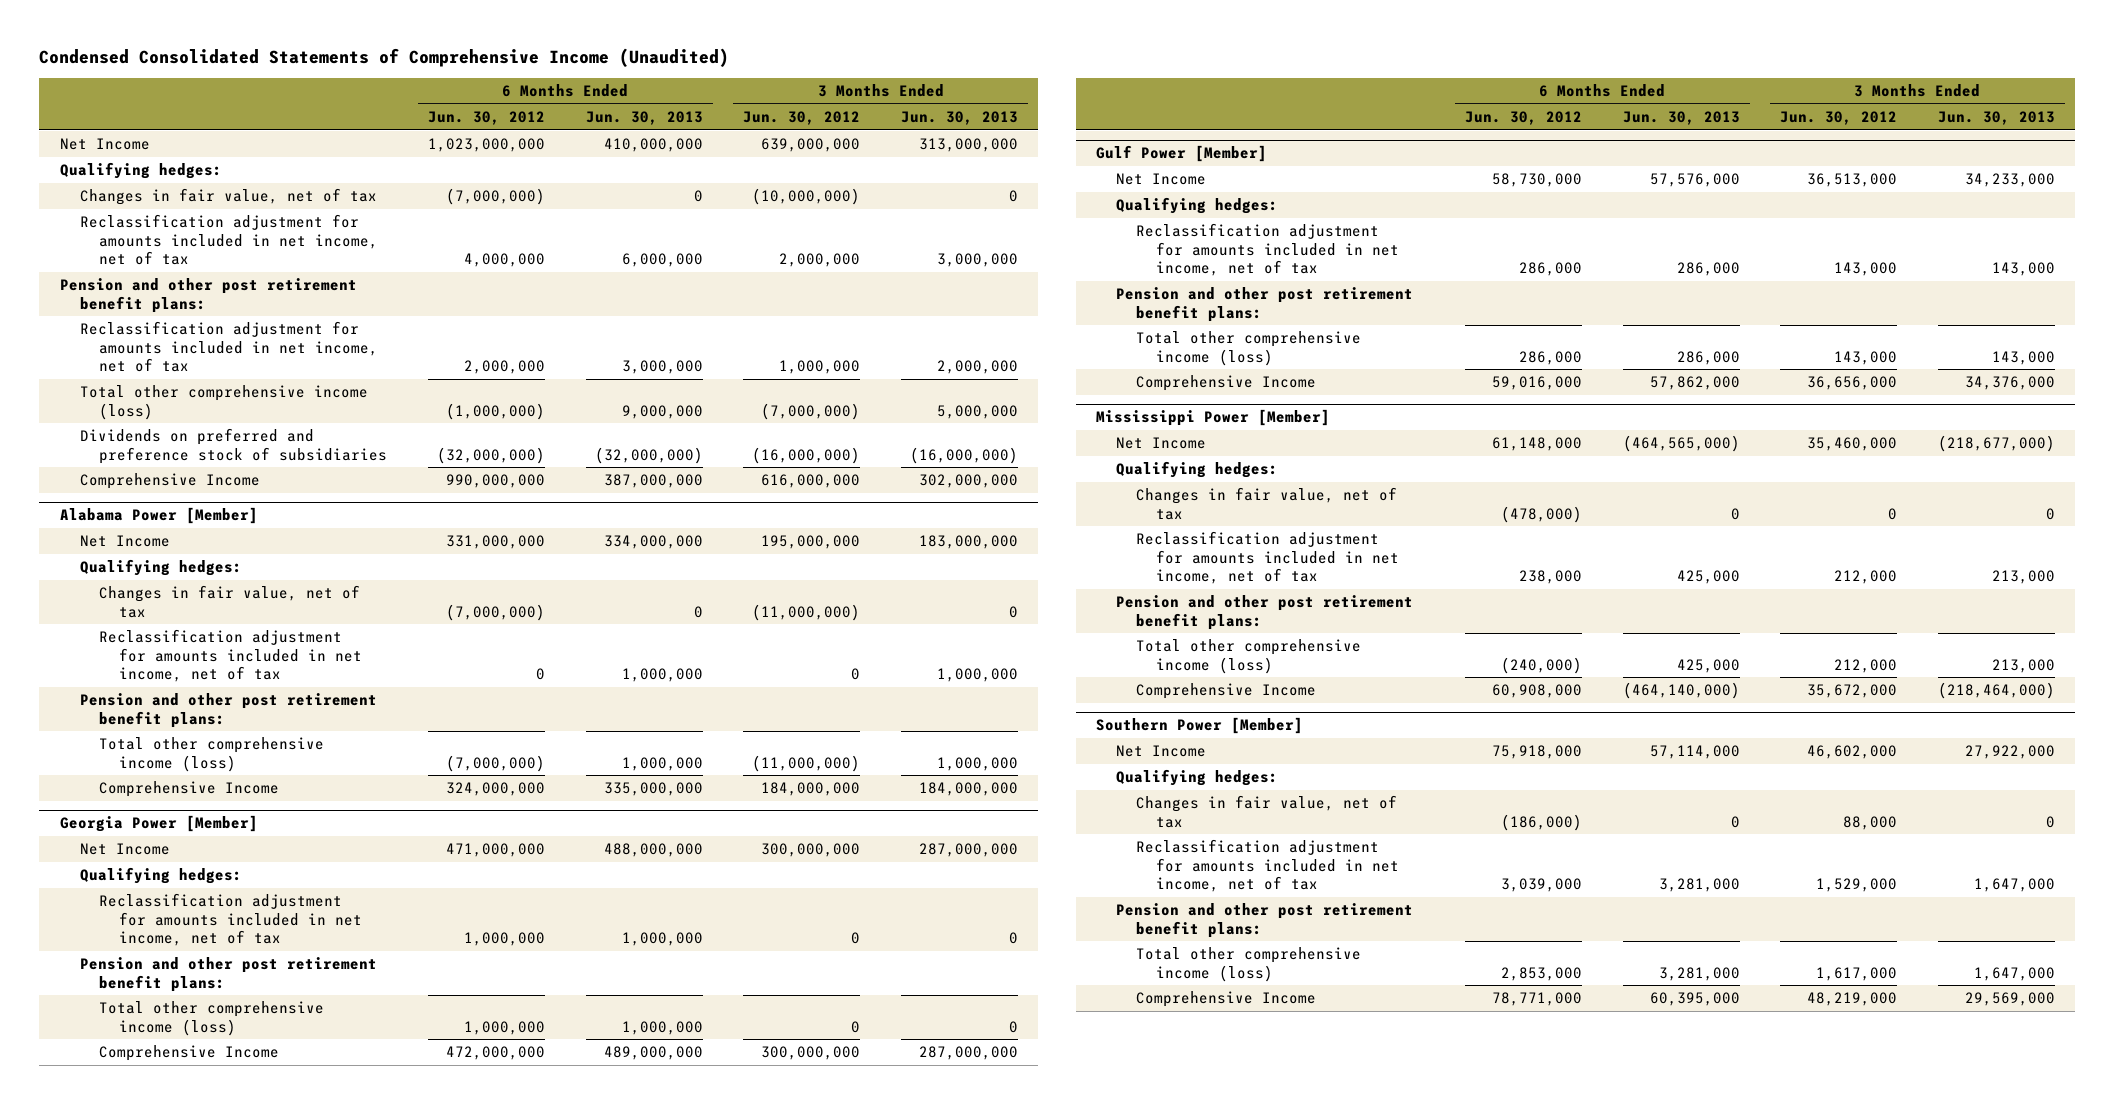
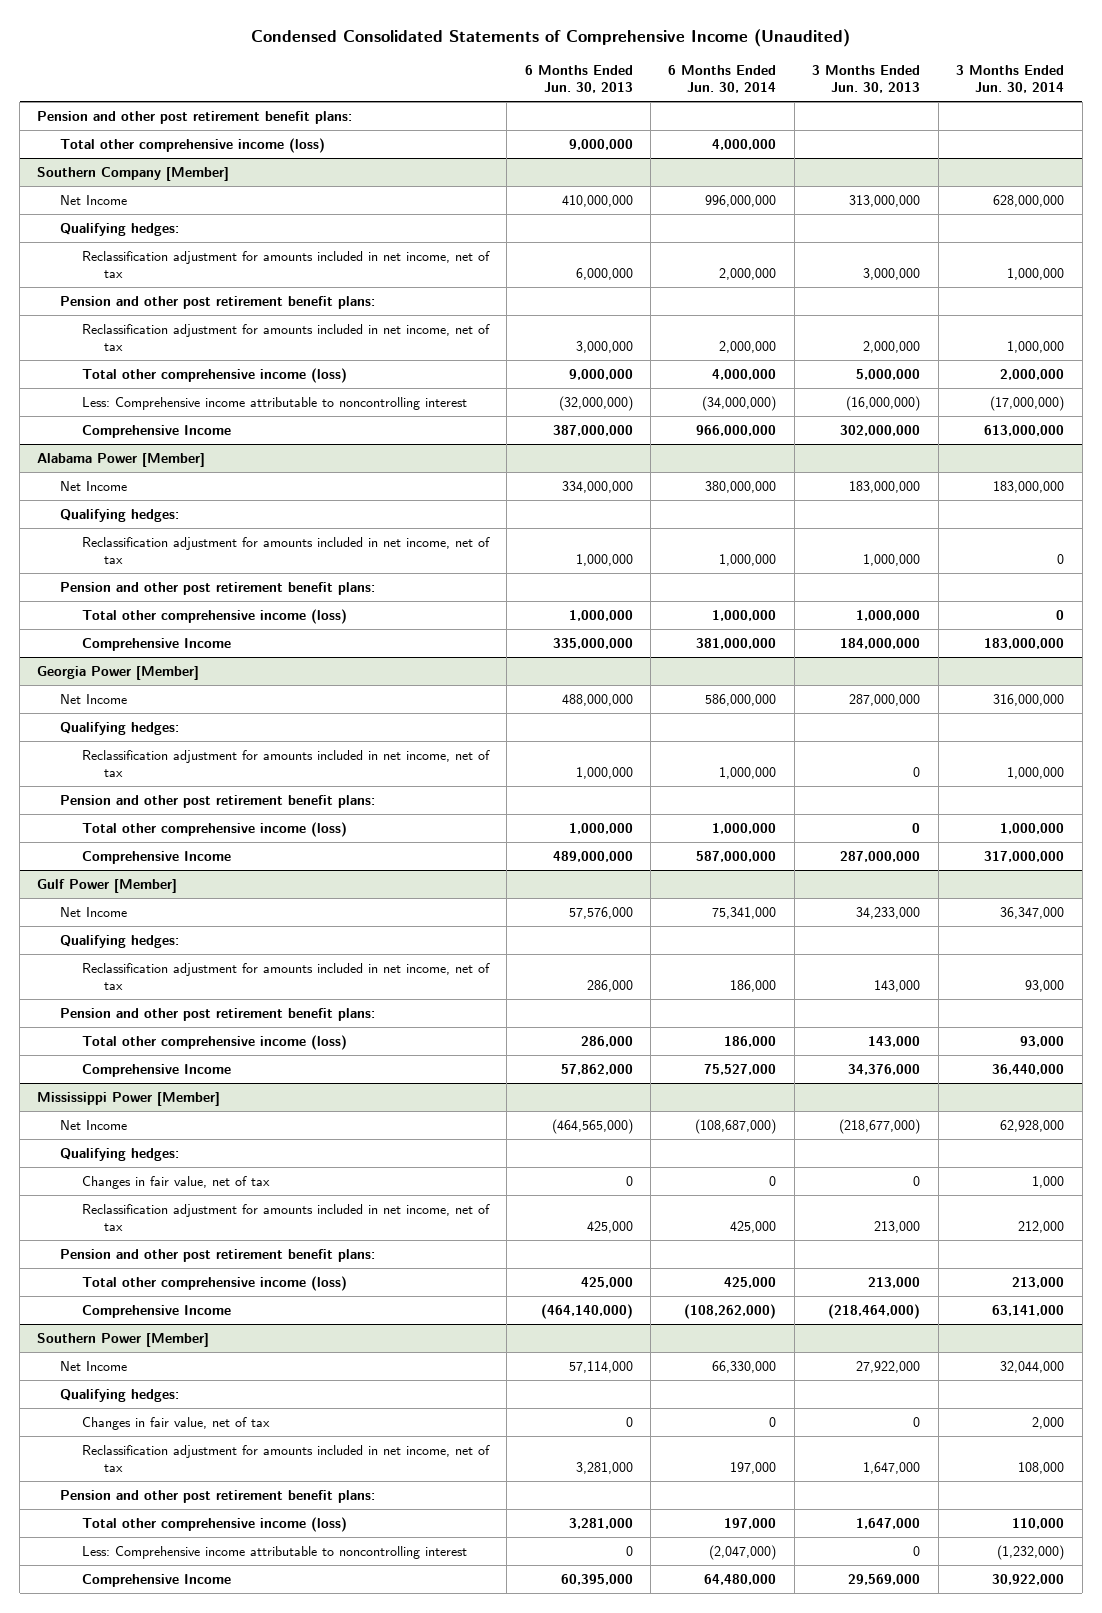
- | 6 Months Ended Jun. 30, 2012 | 6 Months Ended Jun. 30, 2013 | 3 Months Ended Jun. 30, 2012 | 3 Months Ended Jun. 30, 2013
+ | 6 Months Ended Jun. 30, 2013 | 6 Months Ended Jun. 30, 2014 | 3 Months Ended Jun. 30, 2013 | 3 Months Ended Jun. 30, 2014
+ Pension and other post retirement benefit plans:
+ Total other comprehensive income (loss) | 9,000,000 | 4,000,000 | |
+ Southern Company [Member]
- Changes in fair value, net of tax | (7,000,000) | 0 | (10,000,000) | 0
- Dividends on preferred and preference stock of subsidiaries | (32,000,000) | (32,000,000) | (16,000,000) | (16,000,000)
+ Less: Comprehensive income attributable to noncontrolling interest | (32,000,000) | (34,000,000) | (16,000,000) | (17,000,000)
@ Alabama Power [Member]
- Changes in fair value, net of tax | (7,000,000) | 0 | (11,000,000) | 0
@ Southern Power [Member]
+ Less: Comprehensive income attributable to noncontrolling interest | 0 | (2,047,000) | 0 | (1,232,000)

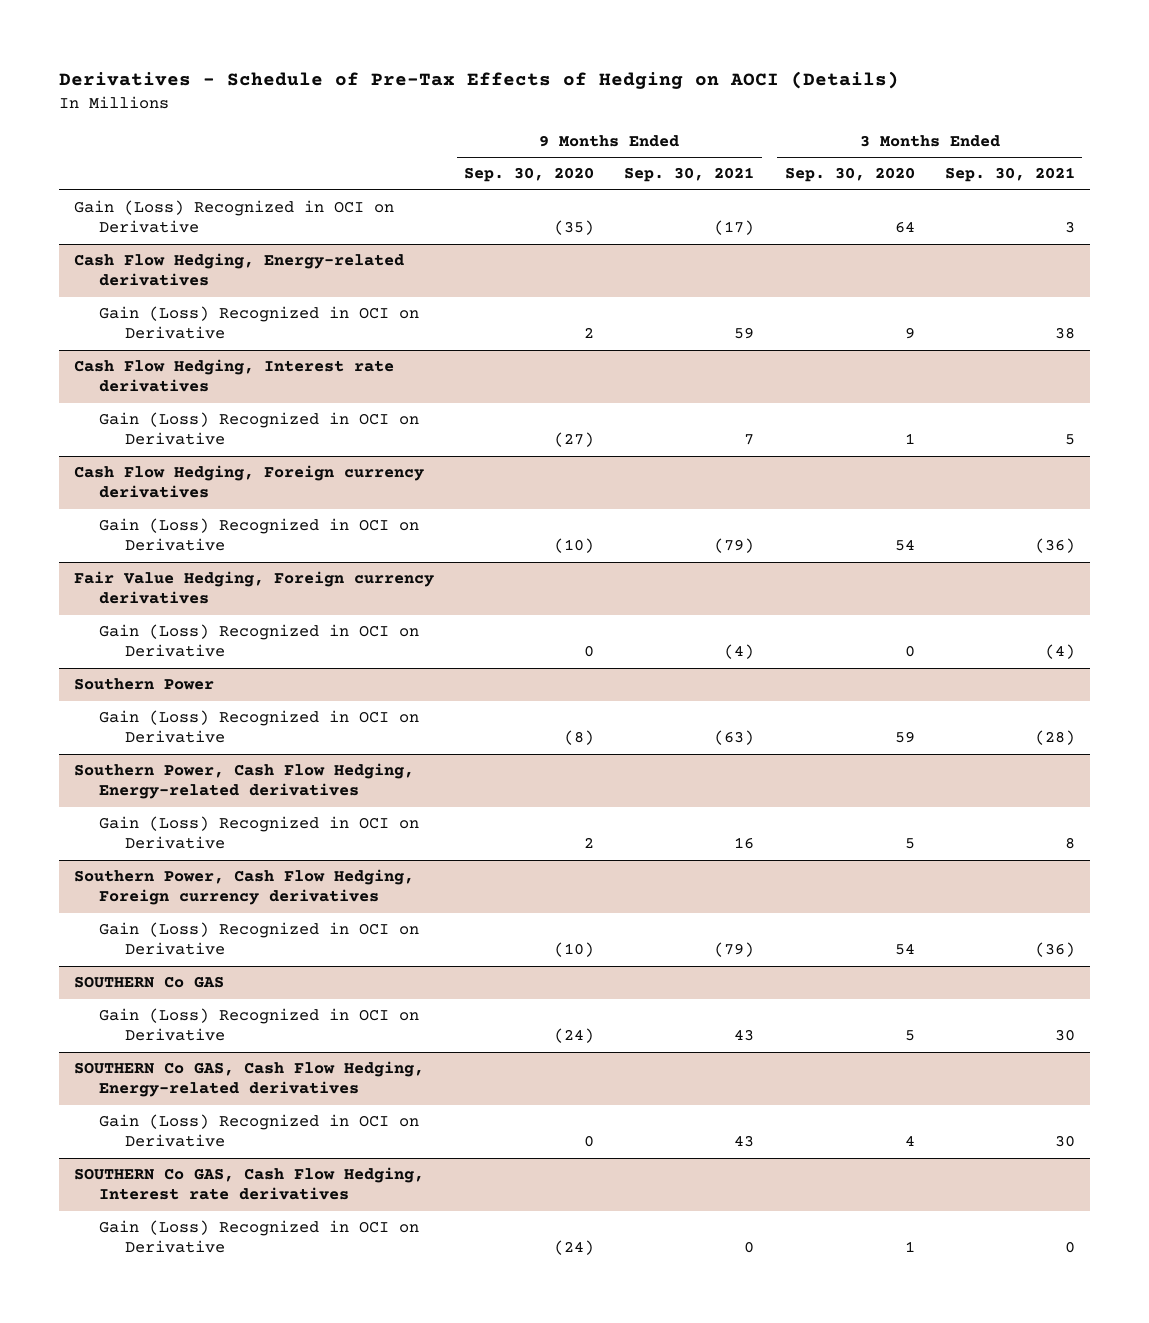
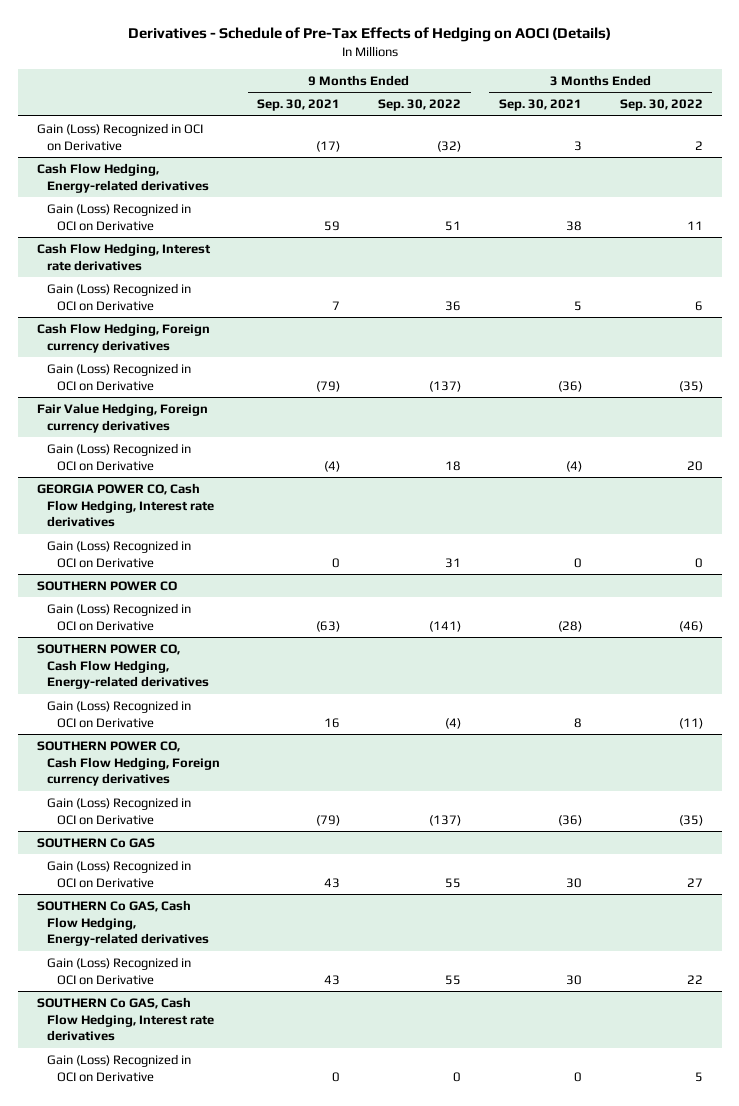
- | 9 Months Ended Sep. 30, 2020 | 9 Months Ended Sep. 30, 2021 | 3 Months Ended Sep. 30, 2020 | 3 Months Ended Sep. 30, 2021
+ | 9 Months Ended Sep. 30, 2021 | 9 Months Ended Sep. 30, 2022 | 3 Months Ended Sep. 30, 2021 | 3 Months Ended Sep. 30, 2022
- Southern Power
+ GEORGIA POWER CO, Cash Flow Hedging, Interest rate derivatives
+ Gain (Loss) Recognized in OCI on Derivative | 0 | 31 | 0 | 0
+ SOUTHERN POWER CO
- Southern Power, Cash Flow Hedging, Energy-related derivatives
+ SOUTHERN POWER CO, Cash Flow Hedging, Energy-related derivatives
- Southern Power, Cash Flow Hedging, Foreign currency derivatives
+ SOUTHERN POWER CO, Cash Flow Hedging, Foreign currency derivatives

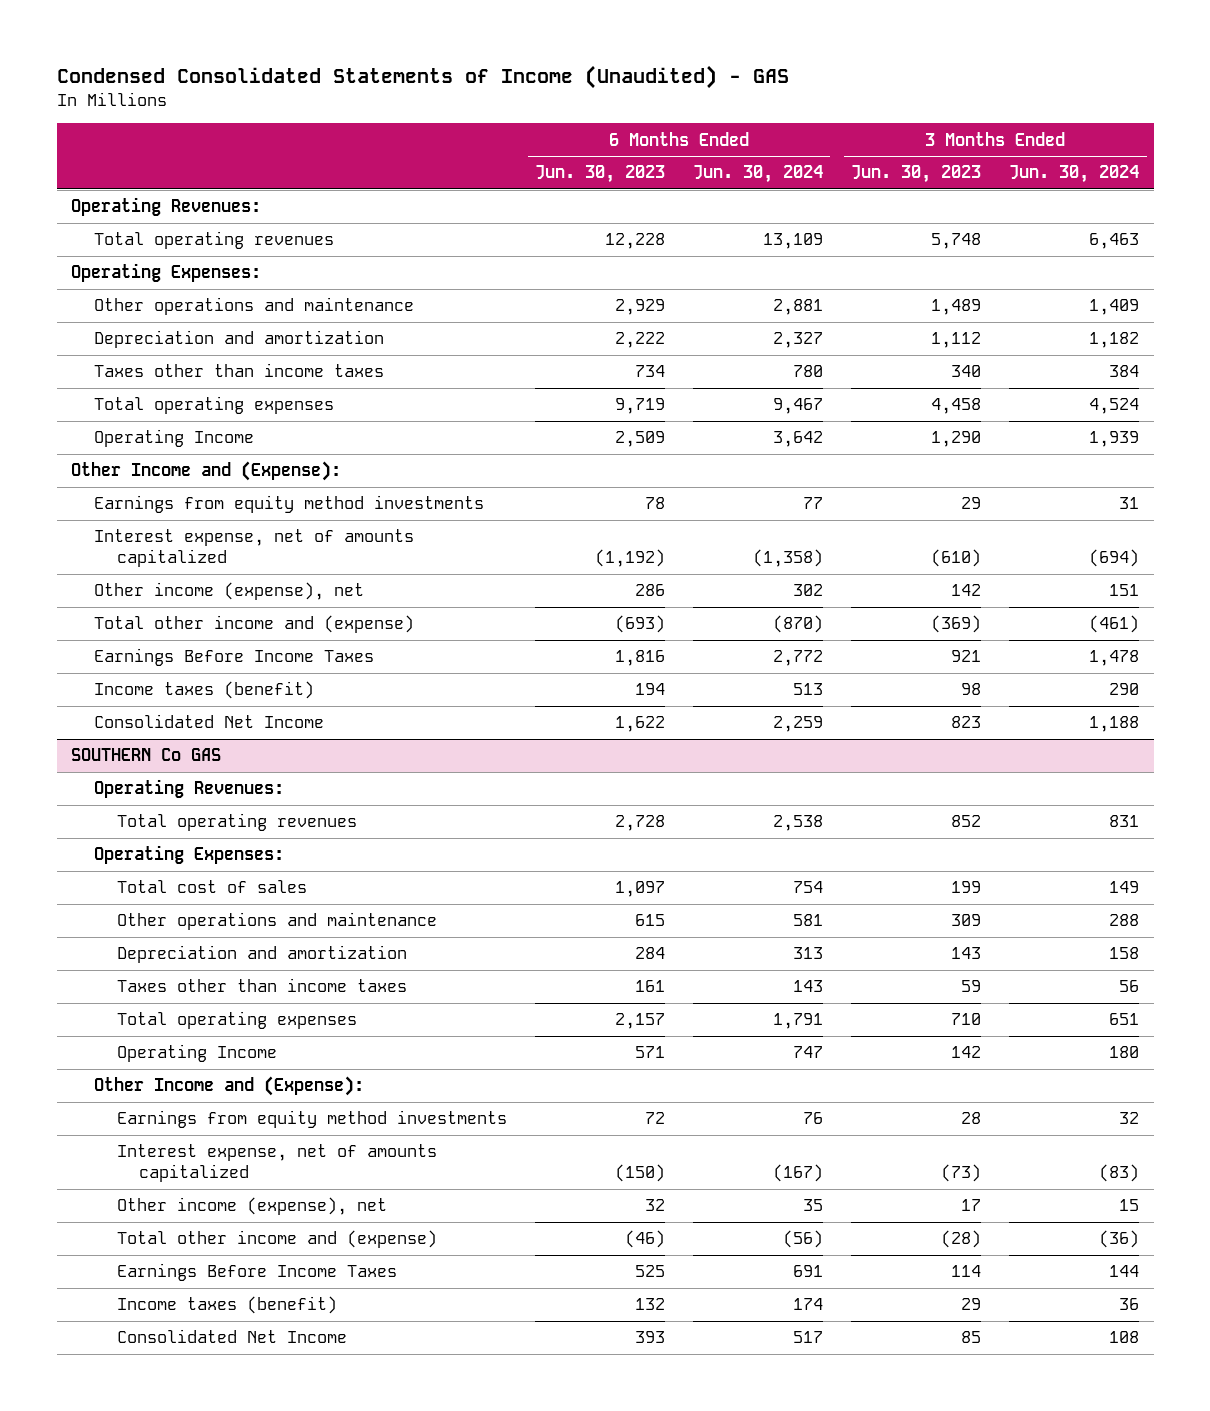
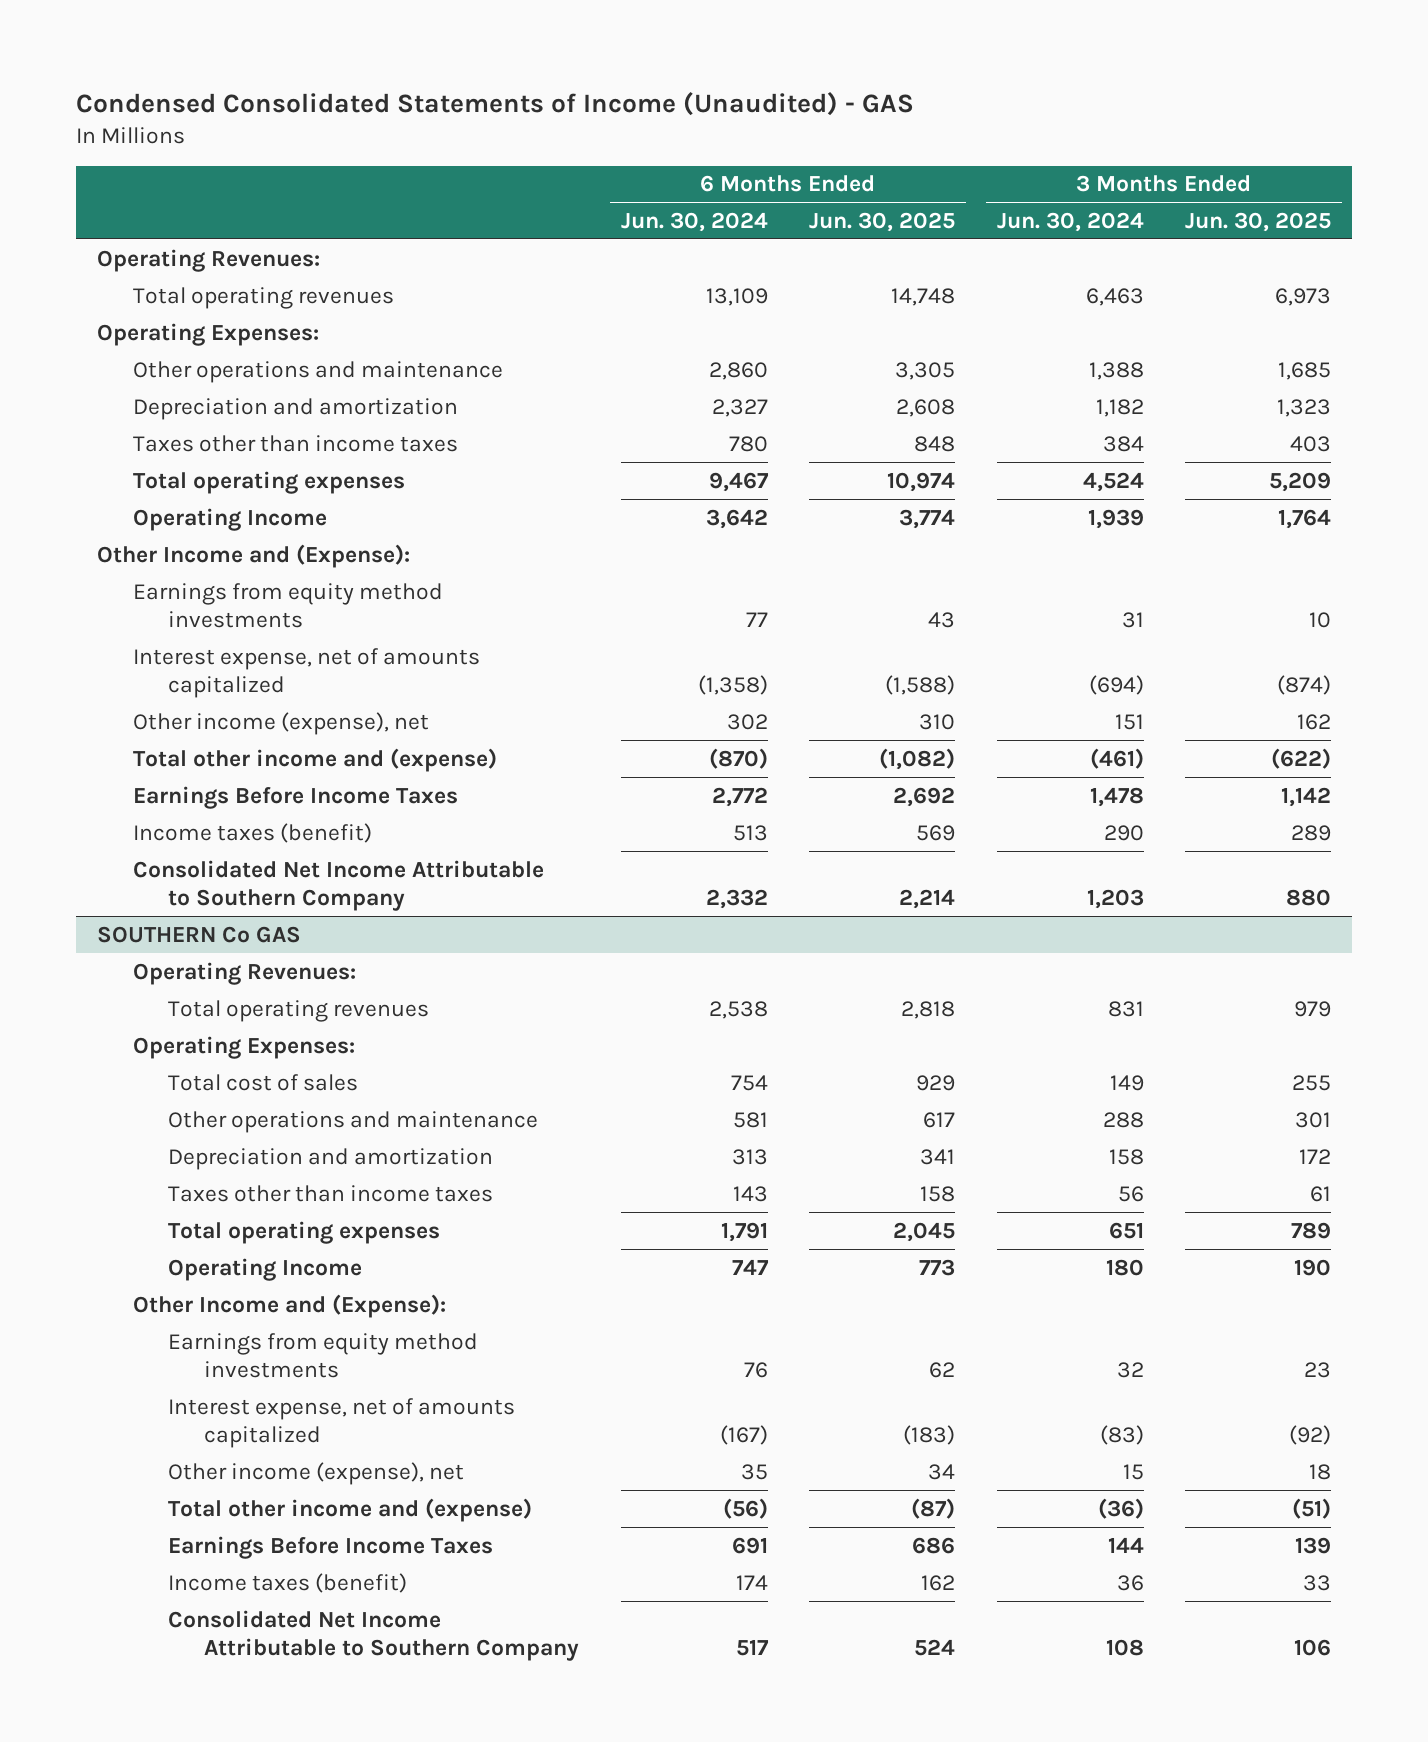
- | 6 Months Ended Jun. 30, 2023 | 6 Months Ended Jun. 30, 2024 | 3 Months Ended Jun. 30, 2023 | 3 Months Ended Jun. 30, 2024
+ | 6 Months Ended Jun. 30, 2024 | 6 Months Ended Jun. 30, 2025 | 3 Months Ended Jun. 30, 2024 | 3 Months Ended Jun. 30, 2025
- Other operations and maintenance | 2,929 | 2,881 | 1,489 | 1,409
+ Other operations and maintenance | 2,860 | 3,305 | 1,388 | 1,685
- Consolidated Net Income | 1,622 | 2,259 | 823 | 1,188
+ Consolidated Net Income Attributable to Southern Company | 2,332 | 2,214 | 1,203 | 880
@ SOUTHERN Co GAS
- Consolidated Net Income | 393 | 517 | 85 | 108
+ Consolidated Net Income Attributable to Southern Company | 517 | 524 | 108 | 106

